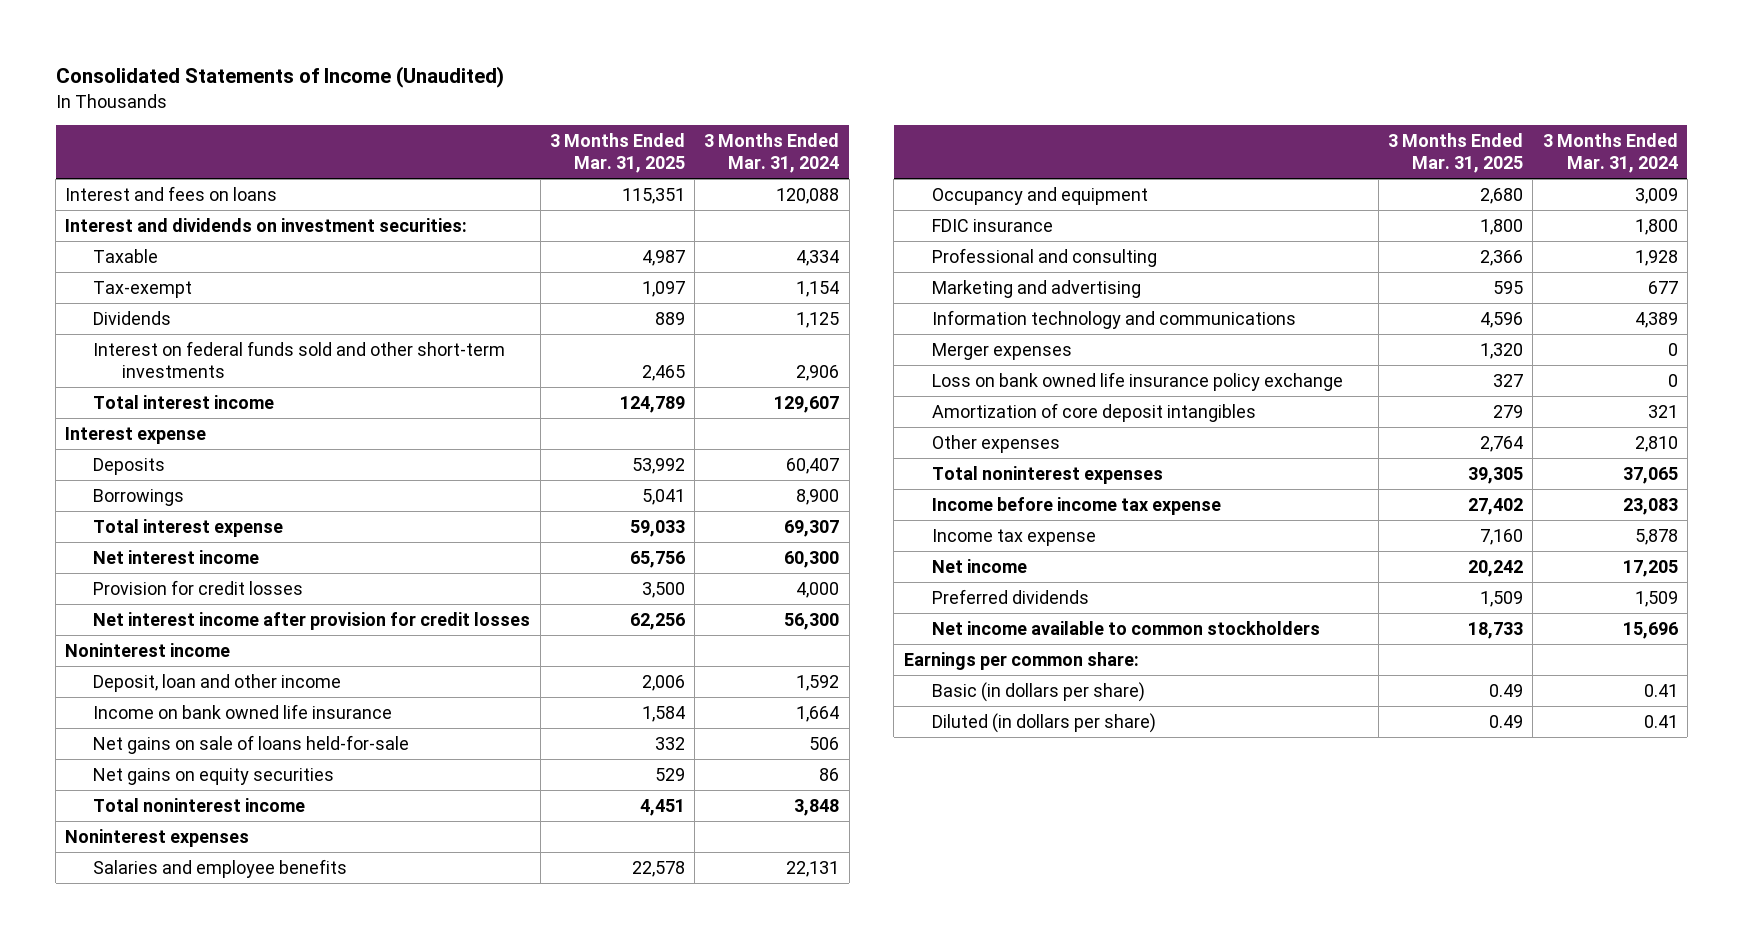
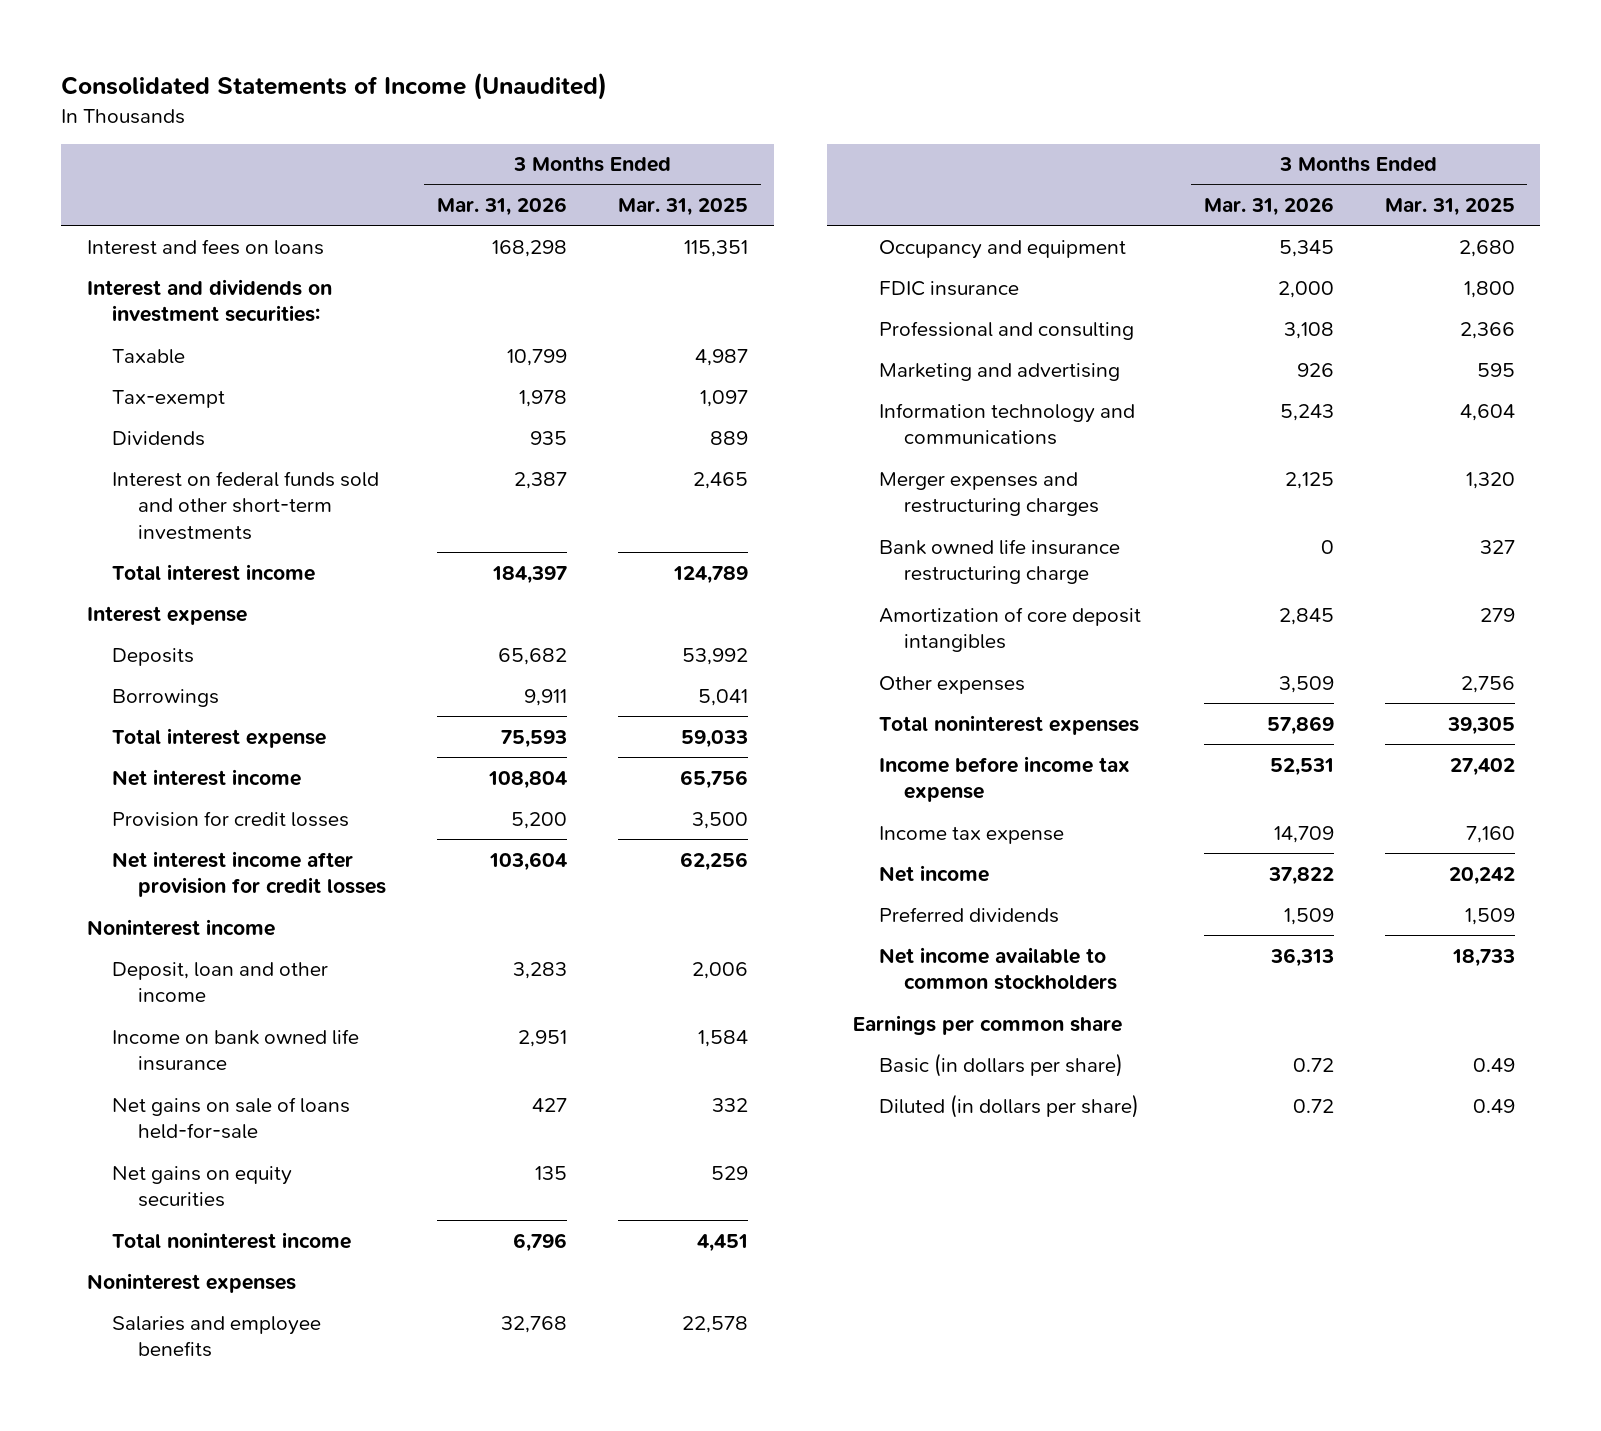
- | 3 Months Ended Mar. 31, 2025 | 3 Months Ended Mar. 31, 2024
+ | 3 Months Ended Mar. 31, 2026 | 3 Months Ended Mar. 31, 2025
- Information technology and communications | 4,596 | 4,389
- Merger expenses | 1,320 | 0
- Loss on bank owned life insurance policy exchange | 327 | 0
+ Information technology and communications | 5,243 | 4,604
+ Merger expenses and restructuring charges | 2,125 | 1,320
+ Bank owned life insurance restructuring charge | 0 | 327
- Other expenses | 2,764 | 2,810
+ Other expenses | 3,509 | 2,756
- Earnings per common share:
+ Earnings per common share

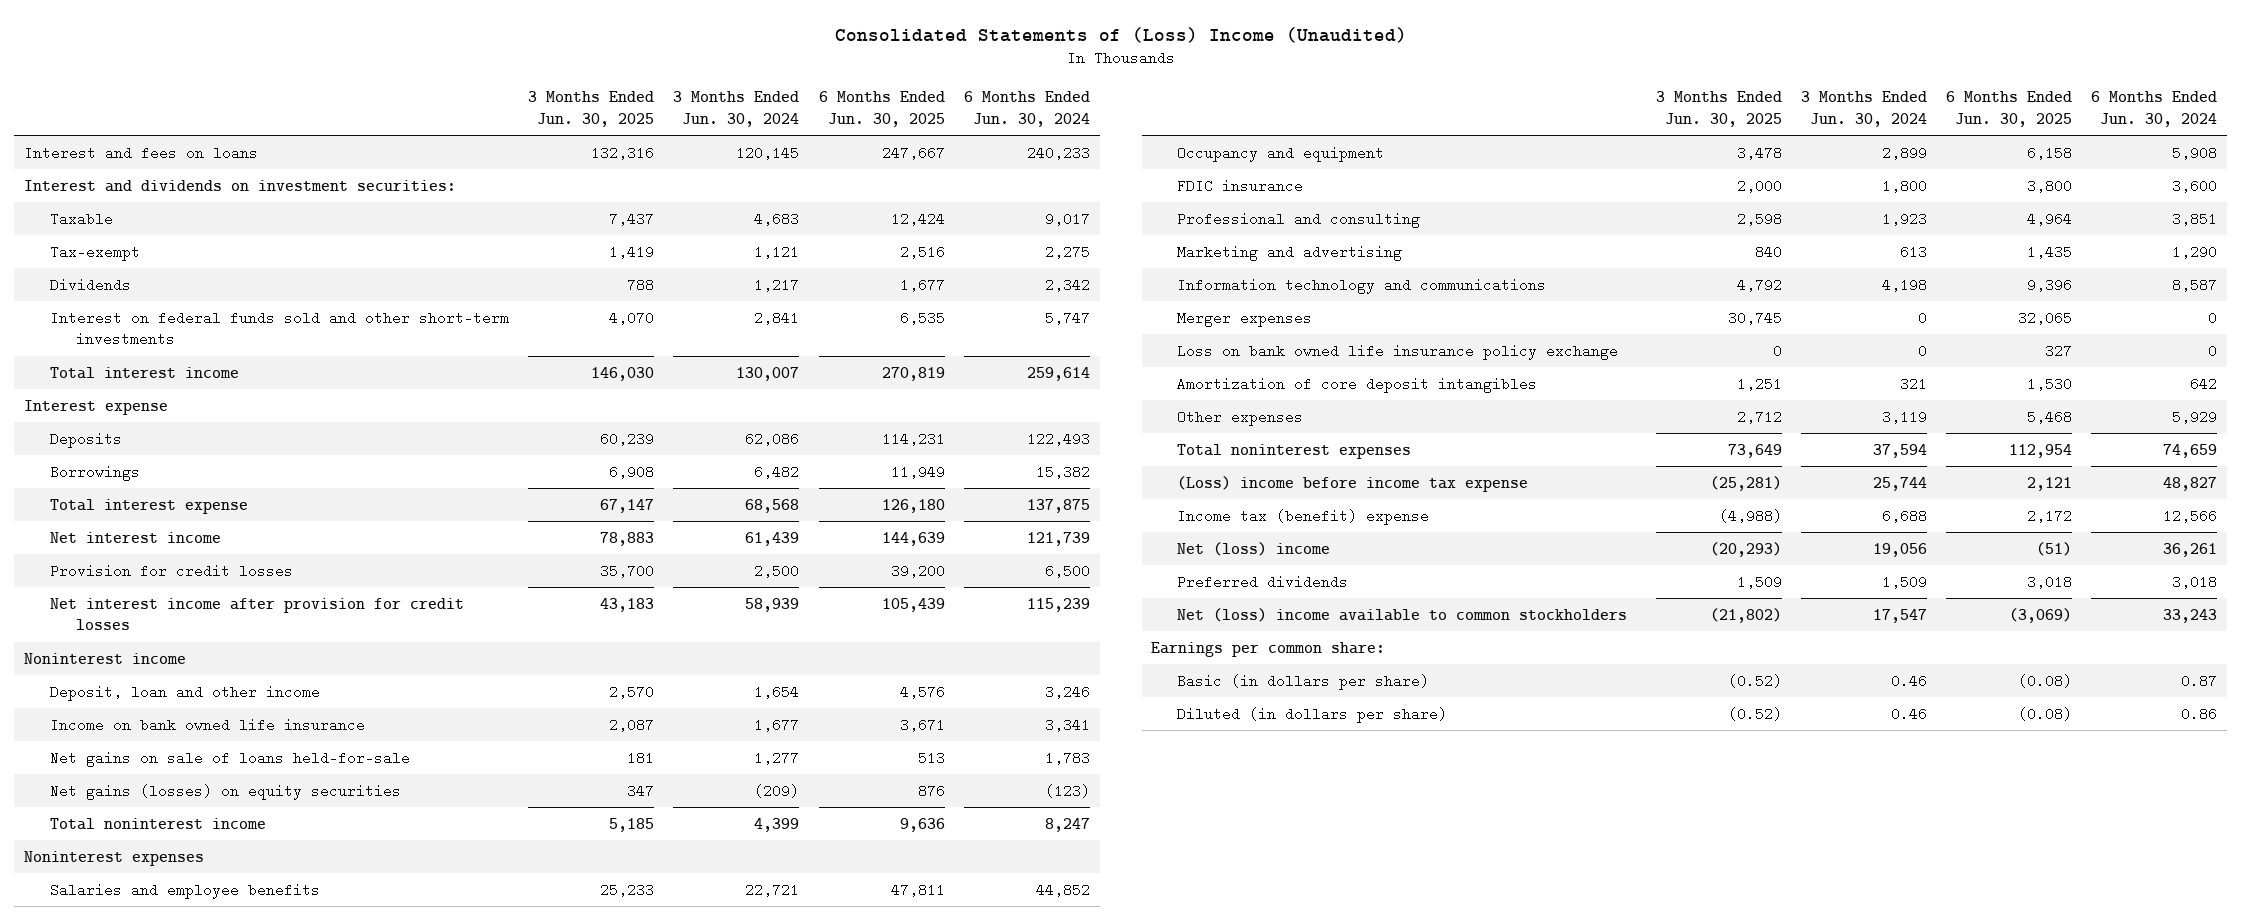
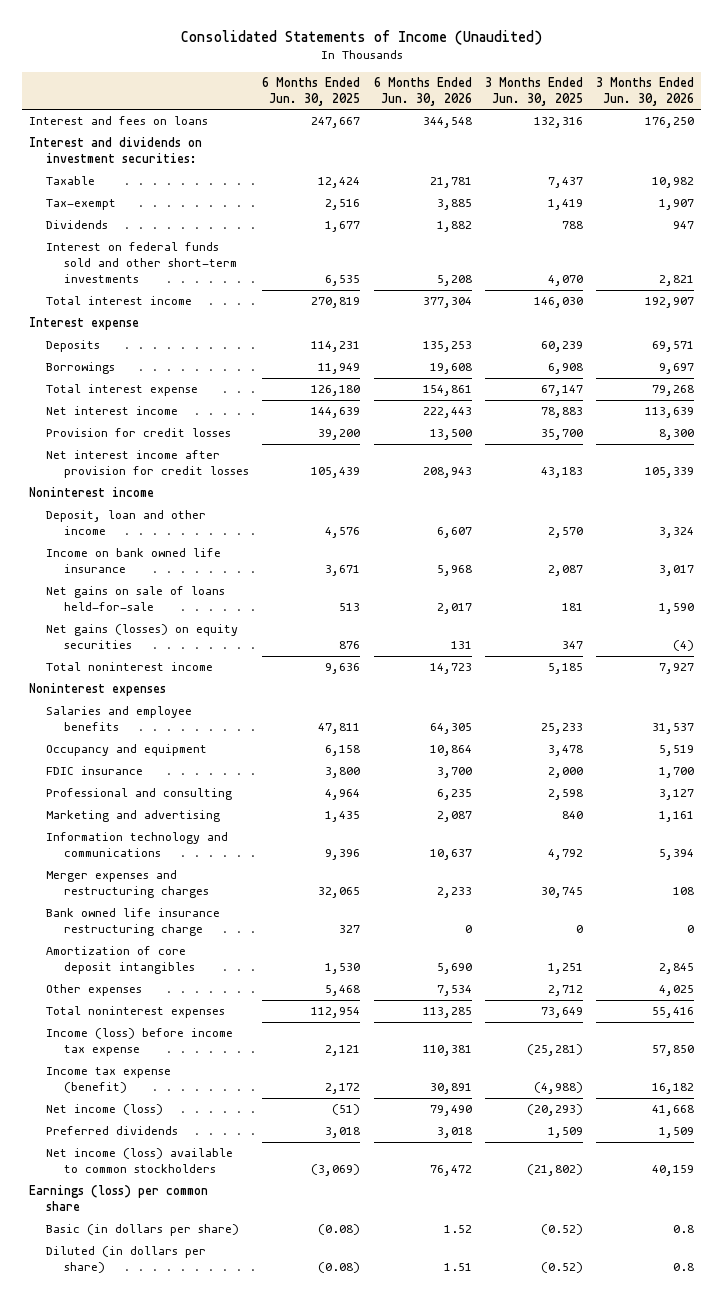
- Consolidated Statements of (Loss) Income (Unaudited)
+ Consolidated Statements of Income (Unaudited)
- | 3 Months Ended Jun. 30, 2025 | 3 Months Ended Jun. 30, 2024 | 6 Months Ended Jun. 30, 2025 | 6 Months Ended Jun. 30, 2024
+ | 6 Months Ended Jun. 30, 2025 | 6 Months Ended Jun. 30, 2026 | 3 Months Ended Jun. 30, 2025 | 3 Months Ended Jun. 30, 2026
- Merger expenses | 30,745 | 0 | 32,065 | 0
- Loss on bank owned life insurance policy exchange | 0 | 0 | 327 | 0
+ Merger expenses and restructuring charges | 32,065 | 2,233 | 30,745 | 108
+ Bank owned life insurance restructuring charge | 327 | 0 | 0 | 0
- (Loss) income before income tax expense | (25,281) | 25,744 | 2,121 | 48,827
- Income tax (benefit) expense | (4,988) | 6,688 | 2,172 | 12,566
- Net (loss) income | (20,293) | 19,056 | (51) | 36,261
+ Income (loss) before income tax expense | 2,121 | 110,381 | (25,281) | 57,850
+ Income tax expense (benefit) | 2,172 | 30,891 | (4,988) | 16,182
+ Net income (loss) | (51) | 79,490 | (20,293) | 41,668
- Net (loss) income available to common stockholders | (21,802) | 17,547 | (3,069) | 33,243
- Earnings per common share:
+ Net income (loss) available to common stockholders | (3,069) | 76,472 | (21,802) | 40,159
+ Earnings (loss) per common share

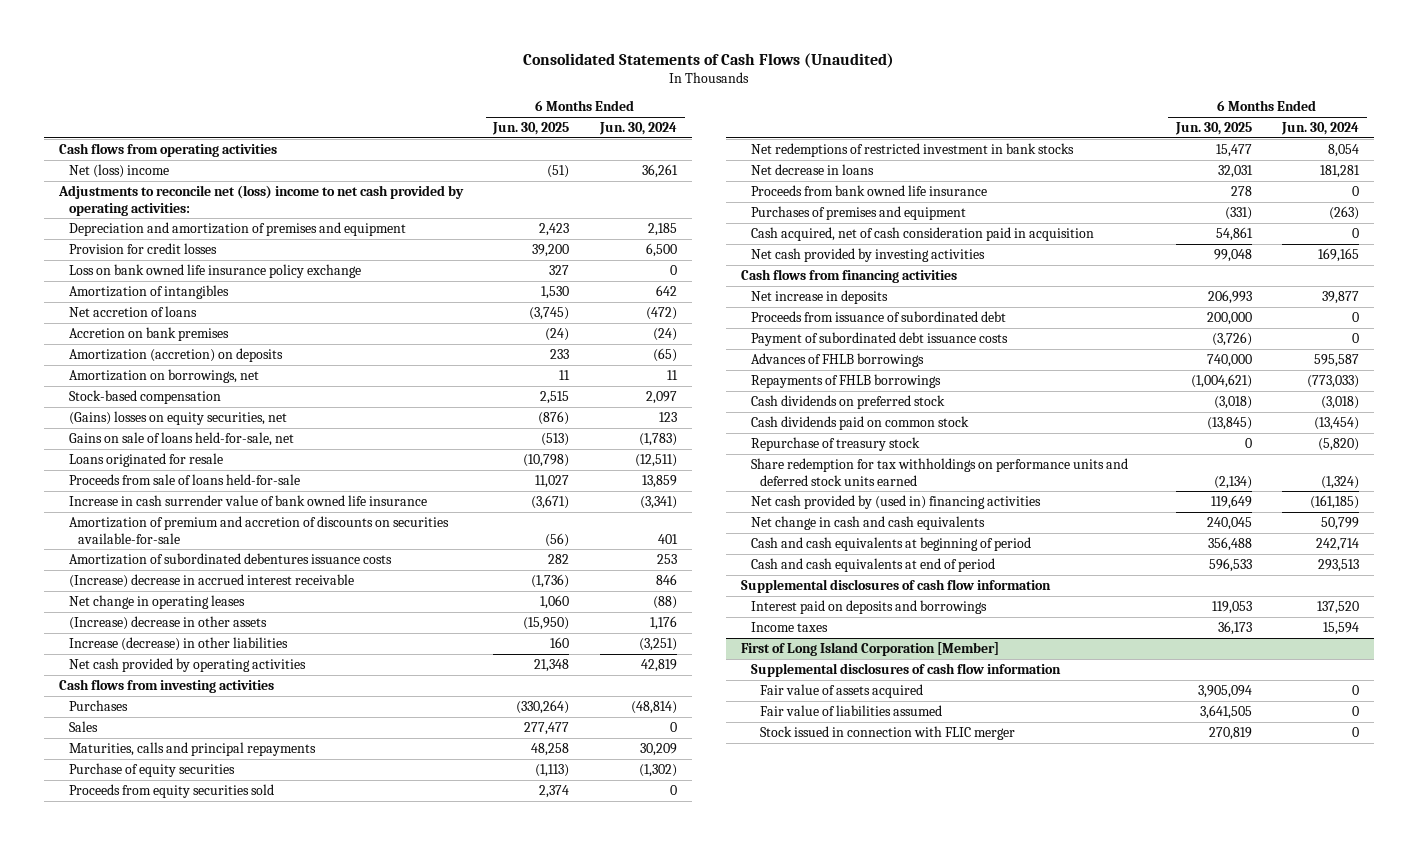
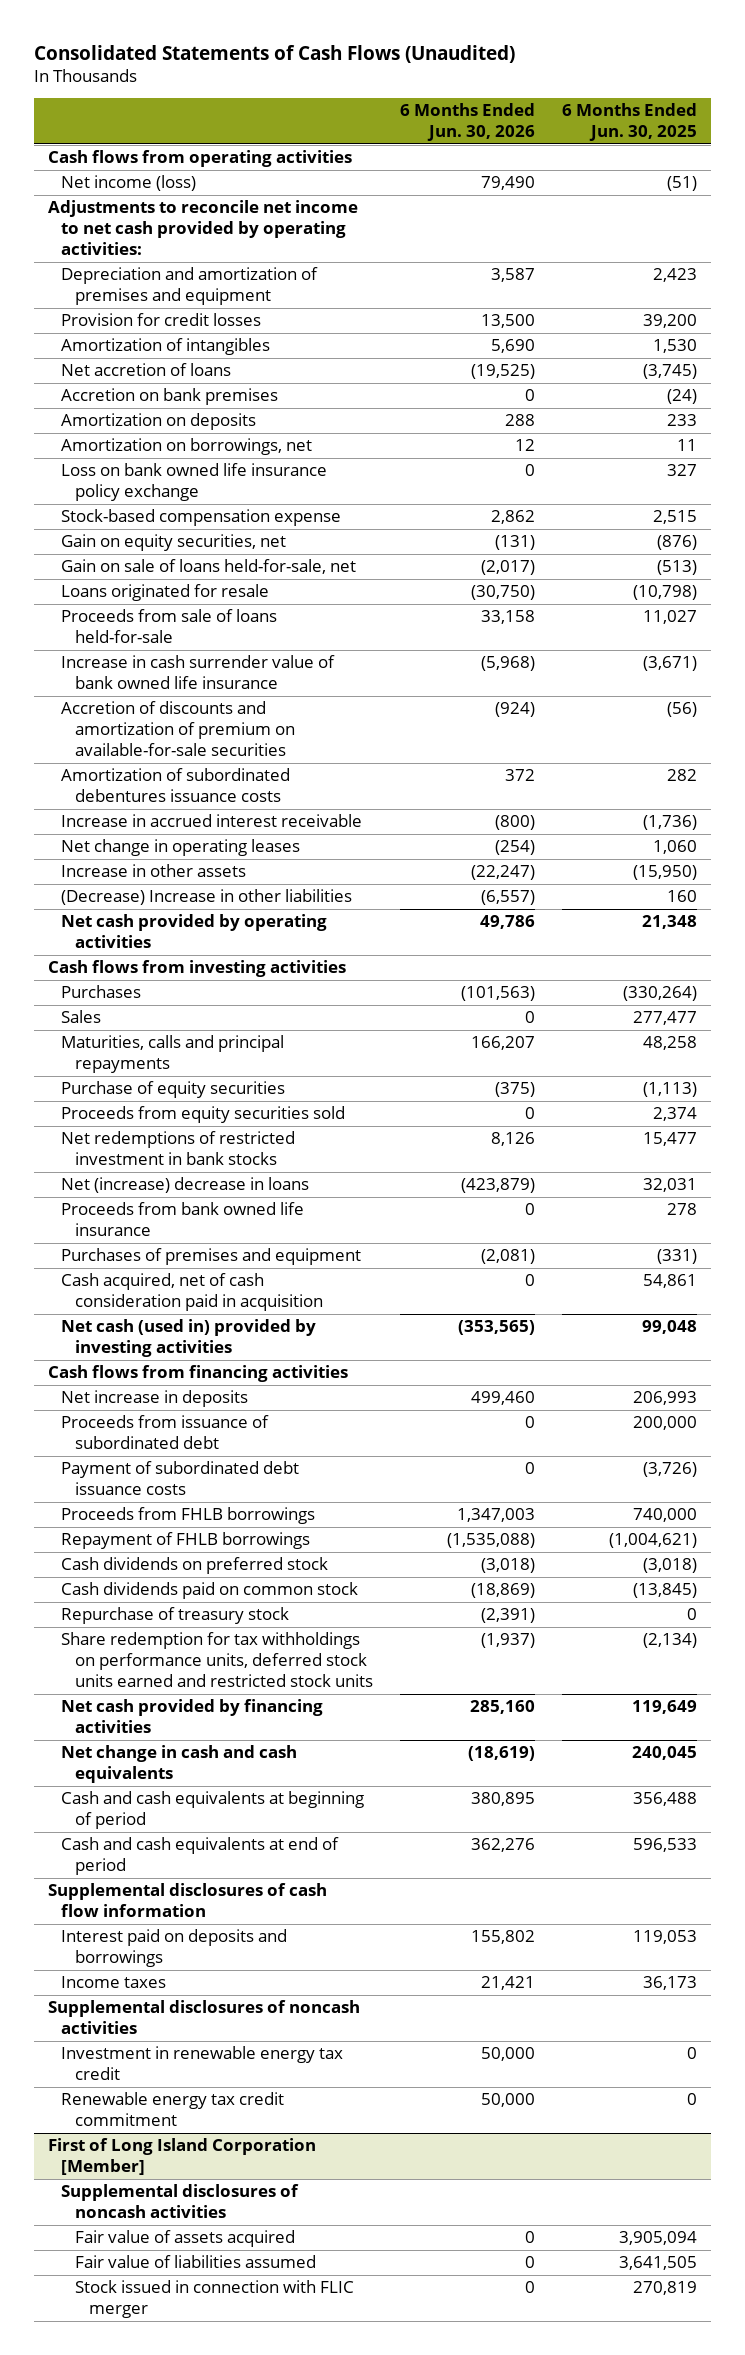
- | 6 Months Ended Jun. 30, 2025 | 6 Months Ended Jun. 30, 2024
+ | 6 Months Ended Jun. 30, 2026 | 6 Months Ended Jun. 30, 2025
- Net (loss) income | (51) | 36,261
- Adjustments to reconcile net (loss) income to net cash provided by operating activities:
+ Net income (loss) | 79,490 | (51)
+ Adjustments to reconcile net income to net cash provided by operating activities:
- Amortization (accretion) on deposits | 233 | (65)
+ Amortization on deposits | 288 | 233
- Stock-based compensation | 2,515 | 2,097
- (Gains) losses on equity securities, net | (876) | 123
- Gains on sale of loans held-for-sale, net | (513) | (1,783)
moved down: Loss on bank owned life insurance policy exchange | 0 | 327
+ Stock-based compensation expense | 2,862 | 2,515
+ Gain on equity securities, net | (131) | (876)
+ Gain on sale of loans held-for-sale, net | (2,017) | (513)
- Amortization of premium and accretion of discounts on securities available-for-sale | (56) | 401
+ Accretion of discounts and amortization of premium on available-for-sale securities | (924) | (56)
- (Increase) decrease in accrued interest receivable | (1,736) | 846
+ Increase in accrued interest receivable | (800) | (1,736)
- (Increase) decrease in other assets | (15,950) | 1,176
- Increase (decrease) in other liabilities | 160 | (3,251)
+ Increase in other assets | (22,247) | (15,950)
+ (Decrease) Increase in other liabilities | (6,557) | 160
- Net decrease in loans | 32,031 | 181,281
+ Net (increase) decrease in loans | (423,879) | 32,031
- Net cash provided by investing activities | 99,048 | 169,165
+ Net cash (used in) provided by investing activities | (353,565) | 99,048
- Advances of FHLB borrowings | 740,000 | 595,587
- Repayments of FHLB borrowings | (1,004,621) | (773,033)
+ Proceeds from FHLB borrowings | 1,347,003 | 740,000
+ Repayment of FHLB borrowings | (1,535,088) | (1,004,621)
- Share redemption for tax withholdings on performance units and deferred stock units earned | (2,134) | (1,324)
- Net cash provided by (used in) financing activities | 119,649 | (161,185)
+ Share redemption for tax withholdings on performance units, deferred stock units earned and restricted stock units | (1,937) | (2,134)
+ Net cash provided by financing activities | 285,160 | 119,649
+ Supplemental disclosures of noncash activities
+ Investment in renewable energy tax credit | 50,000 | 0
+ Renewable energy tax credit commitment | 50,000 | 0
@ First of Long Island Corporation [Member]
- Supplemental disclosures of cash flow information
+ Supplemental disclosures of noncash activities

